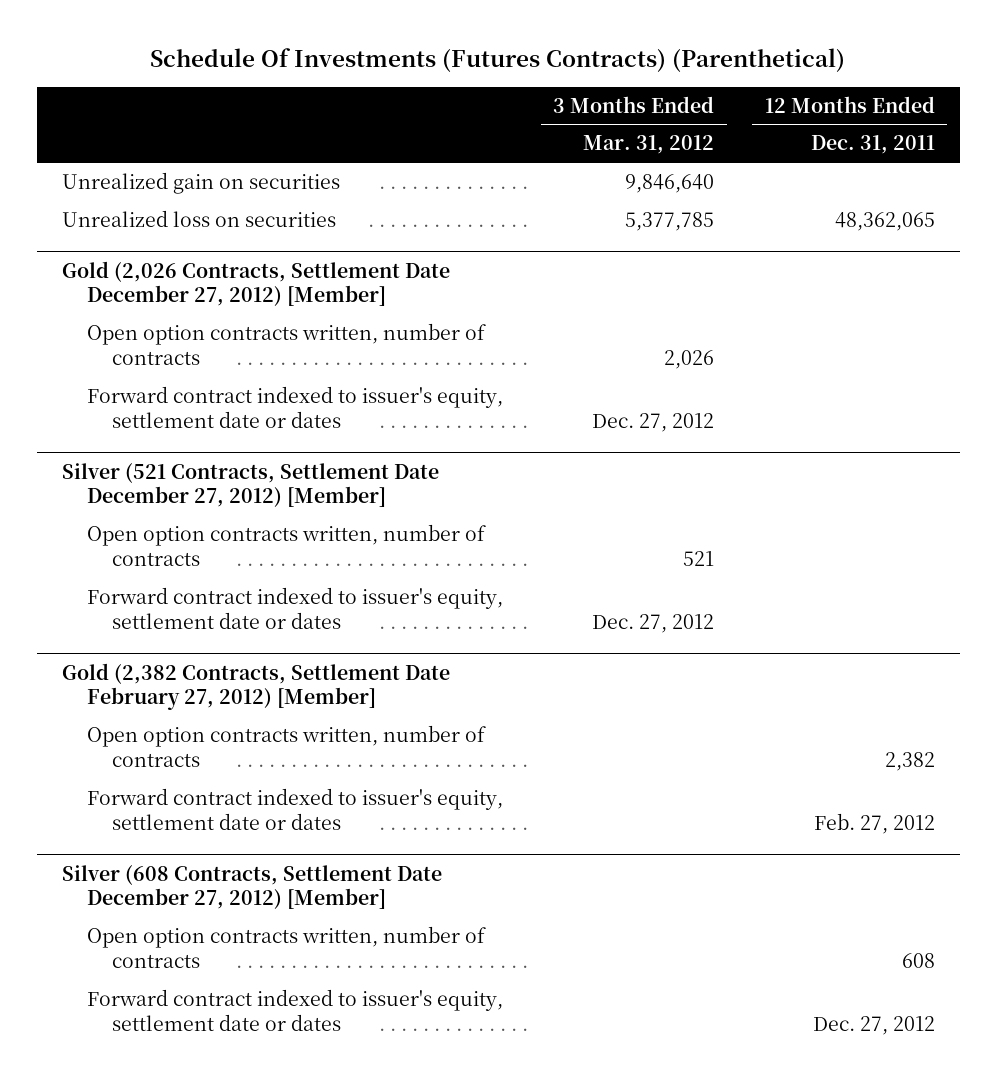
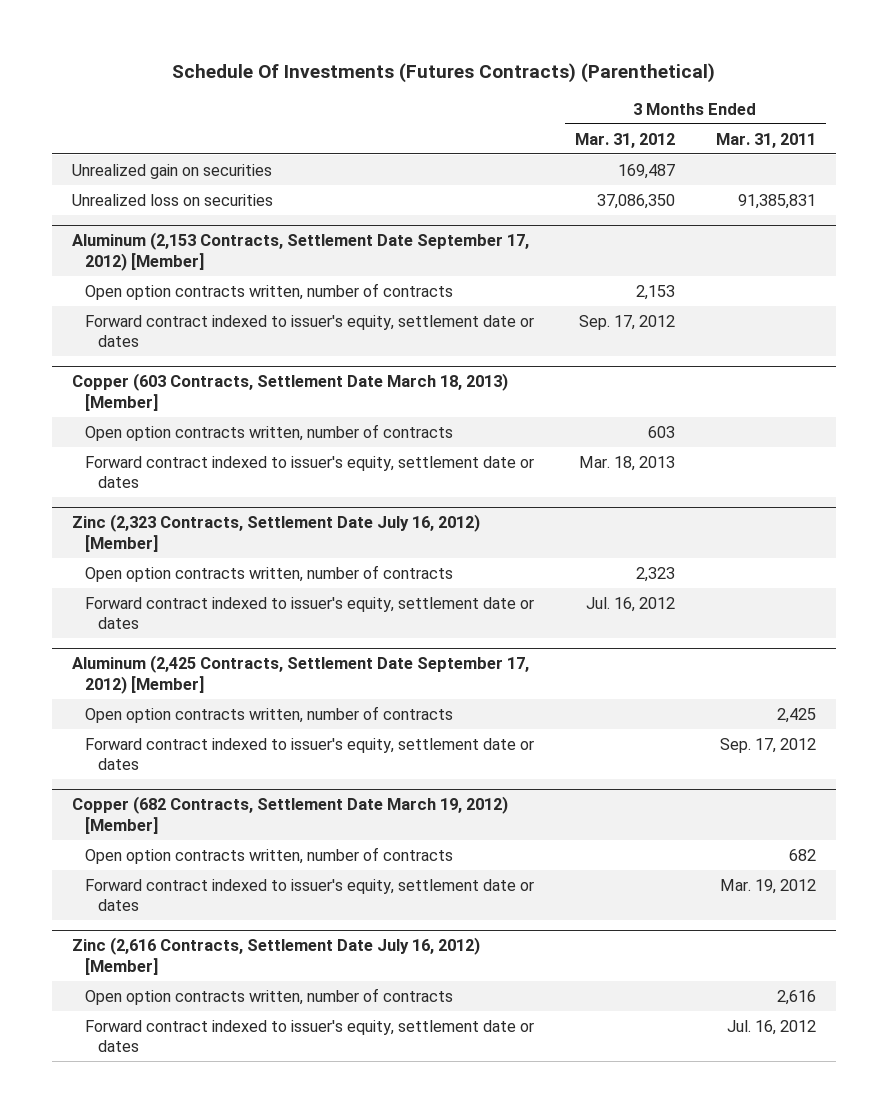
- | 3 Months Ended Mar. 31, 2012 | 12 Months Ended Dec. 31, 2011
+ | 3 Months Ended Mar. 31, 2012 | 3 Months Ended Mar. 31, 2011
- Unrealized gain on securities | 9,846,640 |
- Unrealized loss on securities | 5,377,785 | 48,362,065
- Gold (2,026 Contracts, Settlement Date December 27, 2012) [Member]
- Open option contracts written, number of contracts | 2,026 |
- Forward contract indexed to issuer's equity, settlement date or dates | Dec. 27, 2012 |
- Silver (521 Contracts, Settlement Date December 27, 2012) [Member]
- Open option contracts written, number of contracts | 521 |
- Forward contract indexed to issuer's equity, settlement date or dates | Dec. 27, 2012 |
- Gold (2,382 Contracts, Settlement Date February 27, 2012) [Member]
- Open option contracts written, number of contracts | | 2,382
- Forward contract indexed to issuer's equity, settlement date or dates | | Feb. 27, 2012
- Silver (608 Contracts, Settlement Date December 27, 2012) [Member]
- Open option contracts written, number of contracts | | 608
- Forward contract indexed to issuer's equity, settlement date or dates | | Dec. 27, 2012
+ Unrealized gain on securities | 169,487 |
+ Unrealized loss on securities | 37,086,350 | 91,385,831
+ Aluminum (2,153 Contracts, Settlement Date September 17, 2012) [Member]
+ Open option contracts written, number of contracts | 2,153 |
+ Forward contract indexed to issuer's equity, settlement date or dates | Sep. 17, 2012 |
+ Copper (603 Contracts, Settlement Date March 18, 2013) [Member]
+ Open option contracts written, number of contracts | 603 |
+ Forward contract indexed to issuer's equity, settlement date or dates | Mar. 18, 2013 |
+ Zinc (2,323 Contracts, Settlement Date July 16, 2012) [Member]
+ Open option contracts written, number of contracts | 2,323 |
+ Forward contract indexed to issuer's equity, settlement date or dates | Jul. 16, 2012 |
+ Aluminum (2,425 Contracts, Settlement Date September 17, 2012) [Member]
+ Open option contracts written, number of contracts | | 2,425
+ Forward contract indexed to issuer's equity, settlement date or dates | | Sep. 17, 2012
+ Copper (682 Contracts, Settlement Date March 19, 2012) [Member]
+ Open option contracts written, number of contracts | | 682
+ Forward contract indexed to issuer's equity, settlement date or dates | | Mar. 19, 2012
+ Zinc (2,616 Contracts, Settlement Date July 16, 2012) [Member]
+ Open option contracts written, number of contracts | | 2,616
+ Forward contract indexed to issuer's equity, settlement date or dates | | Jul. 16, 2012

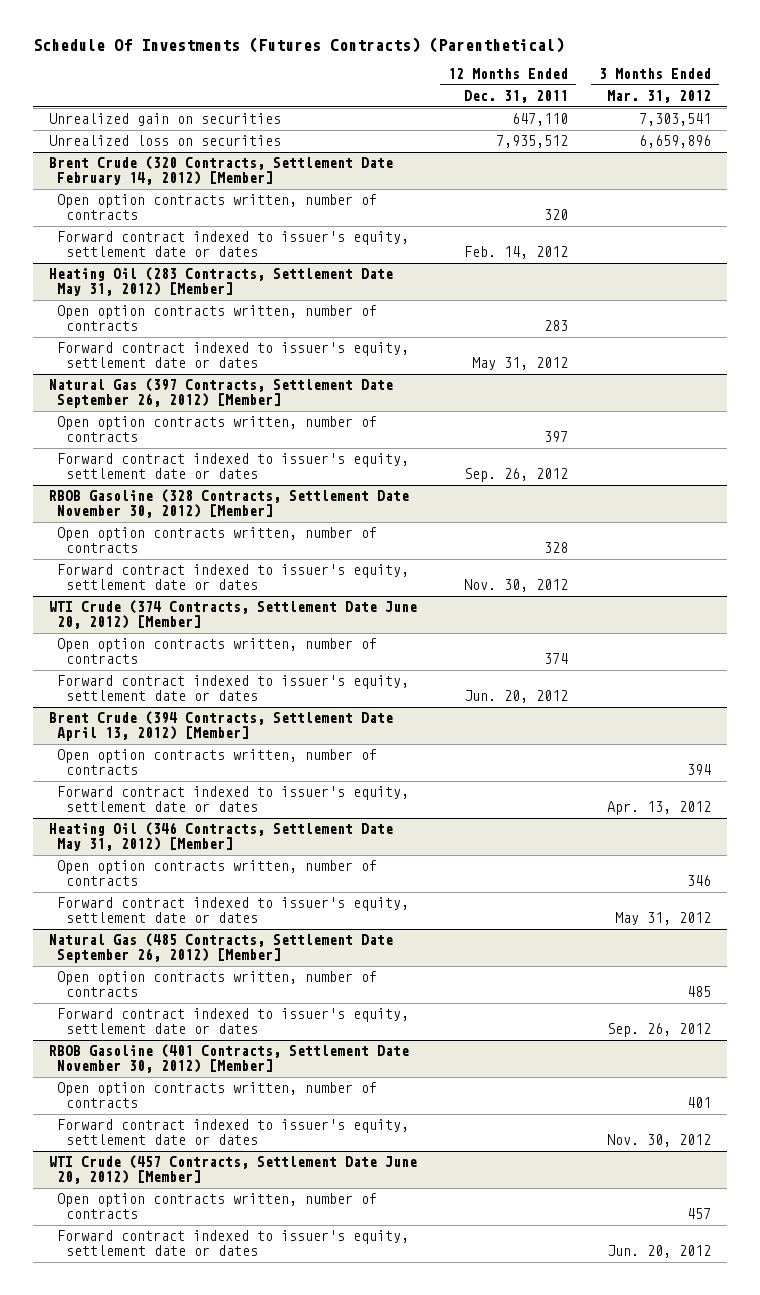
- | 3 Months Ended Mar. 31, 2012 | 3 Months Ended Mar. 31, 2011
+ | 12 Months Ended Dec. 31, 2011 | 3 Months Ended Mar. 31, 2012
- Unrealized gain on securities | 169,487 |
- Unrealized loss on securities | 37,086,350 | 91,385,831
- Aluminum (2,153 Contracts, Settlement Date September 17, 2012) [Member]
- Open option contracts written, number of contracts | 2,153 |
- Forward contract indexed to issuer's equity, settlement date or dates | Sep. 17, 2012 |
- Copper (603 Contracts, Settlement Date March 18, 2013) [Member]
- Open option contracts written, number of contracts | 603 |
- Forward contract indexed to issuer's equity, settlement date or dates | Mar. 18, 2013 |
- Zinc (2,323 Contracts, Settlement Date July 16, 2012) [Member]
- Open option contracts written, number of contracts | 2,323 |
- Forward contract indexed to issuer's equity, settlement date or dates | Jul. 16, 2012 |
- Aluminum (2,425 Contracts, Settlement Date September 17, 2012) [Member]
- Open option contracts written, number of contracts | | 2,425
- Forward contract indexed to issuer's equity, settlement date or dates | | Sep. 17, 2012
- Copper (682 Contracts, Settlement Date March 19, 2012) [Member]
- Open option contracts written, number of contracts | | 682
- Forward contract indexed to issuer's equity, settlement date or dates | | Mar. 19, 2012
- Zinc (2,616 Contracts, Settlement Date July 16, 2012) [Member]
- Open option contracts written, number of contracts | | 2,616
- Forward contract indexed to issuer's equity, settlement date or dates | | Jul. 16, 2012
+ Unrealized gain on securities | 647,110 | 7,303,541
+ Unrealized loss on securities | 7,935,512 | 6,659,896
+ Brent Crude (320 Contracts, Settlement Date February 14, 2012) [Member]
+ Open option contracts written, number of contracts | 320 |
+ Forward contract indexed to issuer's equity, settlement date or dates | Feb. 14, 2012 |
+ Heating Oil (283 Contracts, Settlement Date May 31, 2012) [Member]
+ Open option contracts written, number of contracts | 283 |
+ Forward contract indexed to issuer's equity, settlement date or dates | May 31, 2012 |
+ Natural Gas (397 Contracts, Settlement Date September 26, 2012) [Member]
+ Open option contracts written, number of contracts | 397 |
+ Forward contract indexed to issuer's equity, settlement date or dates | Sep. 26, 2012 |
+ RBOB Gasoline (328 Contracts, Settlement Date November 30, 2012) [Member]
+ Open option contracts written, number of contracts | 328 |
+ Forward contract indexed to issuer's equity, settlement date or dates | Nov. 30, 2012 |
+ WTI Crude (374 Contracts, Settlement Date June 20, 2012) [Member]
+ Open option contracts written, number of contracts | 374 |
+ Forward contract indexed to issuer's equity, settlement date or dates | Jun. 20, 2012 |
+ Brent Crude (394 Contracts, Settlement Date April 13, 2012) [Member]
+ Open option contracts written, number of contracts | | 394
+ Forward contract indexed to issuer's equity, settlement date or dates | | Apr. 13, 2012
+ Heating Oil (346 Contracts, Settlement Date May 31, 2012) [Member]
+ Open option contracts written, number of contracts | | 346
+ Forward contract indexed to issuer's equity, settlement date or dates | | May 31, 2012
+ Natural Gas (485 Contracts, Settlement Date September 26, 2012) [Member]
+ Open option contracts written, number of contracts | | 485
+ Forward contract indexed to issuer's equity, settlement date or dates | | Sep. 26, 2012
+ RBOB Gasoline (401 Contracts, Settlement Date November 30, 2012) [Member]
+ Open option contracts written, number of contracts | | 401
+ Forward contract indexed to issuer's equity, settlement date or dates | | Nov. 30, 2012
+ WTI Crude (457 Contracts, Settlement Date June 20, 2012) [Member]
+ Open option contracts written, number of contracts | | 457
+ Forward contract indexed to issuer's equity, settlement date or dates | | Jun. 20, 2012

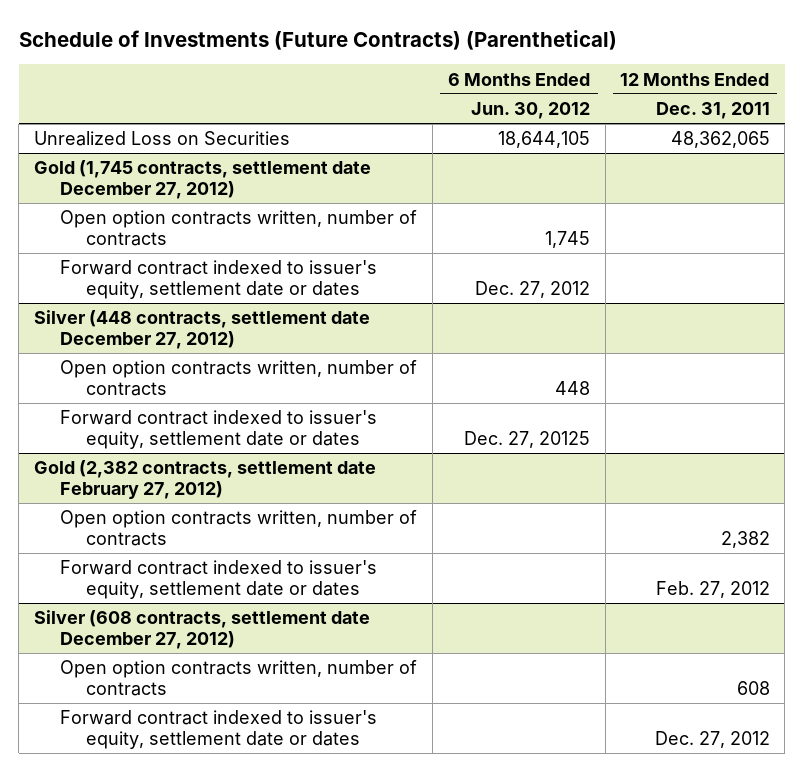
- Schedule Of Investments (Futures Contracts) (Parenthetical)
+ Schedule of Investments (Future Contracts) (Parenthetical)
- | 12 Months Ended Dec. 31, 2011 | 3 Months Ended Mar. 31, 2012
+ | 6 Months Ended Jun. 30, 2012 | 12 Months Ended Dec. 31, 2011
- Unrealized gain on securities | 647,110 | 7,303,541
- Unrealized loss on securities | 7,935,512 | 6,659,896
- Brent Crude (320 Contracts, Settlement Date February 14, 2012) [Member]
- Open option contracts written, number of contracts | 320 |
- Forward contract indexed to issuer's equity, settlement date or dates | Feb. 14, 2012 |
- Heating Oil (283 Contracts, Settlement Date May 31, 2012) [Member]
- Open option contracts written, number of contracts | 283 |
- Forward contract indexed to issuer's equity, settlement date or dates | May 31, 2012 |
- Natural Gas (397 Contracts, Settlement Date September 26, 2012) [Member]
- Open option contracts written, number of contracts | 397 |
- Forward contract indexed to issuer's equity, settlement date or dates | Sep. 26, 2012 |
- RBOB Gasoline (328 Contracts, Settlement Date November 30, 2012) [Member]
- Open option contracts written, number of contracts | 328 |
- Forward contract indexed to issuer's equity, settlement date or dates | Nov. 30, 2012 |
- WTI Crude (374 Contracts, Settlement Date June 20, 2012) [Member]
- Open option contracts written, number of contracts | 374 |
- Forward contract indexed to issuer's equity, settlement date or dates | Jun. 20, 2012 |
- Brent Crude (394 Contracts, Settlement Date April 13, 2012) [Member]
- Open option contracts written, number of contracts | | 394
- Forward contract indexed to issuer's equity, settlement date or dates | | Apr. 13, 2012
- Heating Oil (346 Contracts, Settlement Date May 31, 2012) [Member]
- Open option contracts written, number of contracts | | 346
- Forward contract indexed to issuer's equity, settlement date or dates | | May 31, 2012
- Natural Gas (485 Contracts, Settlement Date September 26, 2012) [Member]
- Open option contracts written, number of contracts | | 485
- Forward contract indexed to issuer's equity, settlement date or dates | | Sep. 26, 2012
- RBOB Gasoline (401 Contracts, Settlement Date November 30, 2012) [Member]
- Open option contracts written, number of contracts | | 401
- Forward contract indexed to issuer's equity, settlement date or dates | | Nov. 30, 2012
- WTI Crude (457 Contracts, Settlement Date June 20, 2012) [Member]
- Open option contracts written, number of contracts | | 457
- Forward contract indexed to issuer's equity, settlement date or dates | | Jun. 20, 2012
+ Unrealized Loss on Securities | 18,644,105 | 48,362,065
+ Gold (1,745 contracts, settlement date December 27, 2012)
+ Open option contracts written, number of contracts | 1,745 |
+ Forward contract indexed to issuer's equity, settlement date or dates | Dec. 27, 2012 |
+ Silver (448 contracts, settlement date December 27, 2012)
+ Open option contracts written, number of contracts | 448 |
+ Forward contract indexed to issuer's equity, settlement date or dates | Dec. 27, 20125 |
+ Gold (2,382 contracts, settlement date February 27, 2012)
+ Open option contracts written, number of contracts | | 2,382
+ Forward contract indexed to issuer's equity, settlement date or dates | | Feb. 27, 2012
+ Silver (608 contracts, settlement date December 27, 2012)
+ Open option contracts written, number of contracts | | 608
+ Forward contract indexed to issuer's equity, settlement date or dates | | Dec. 27, 2012

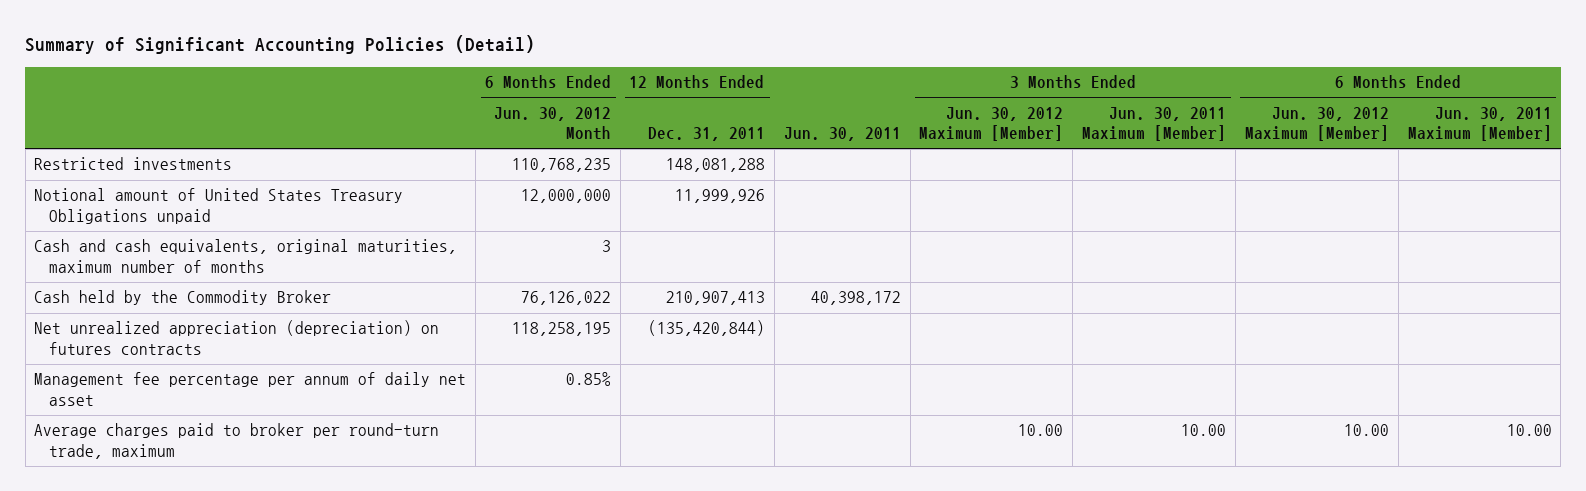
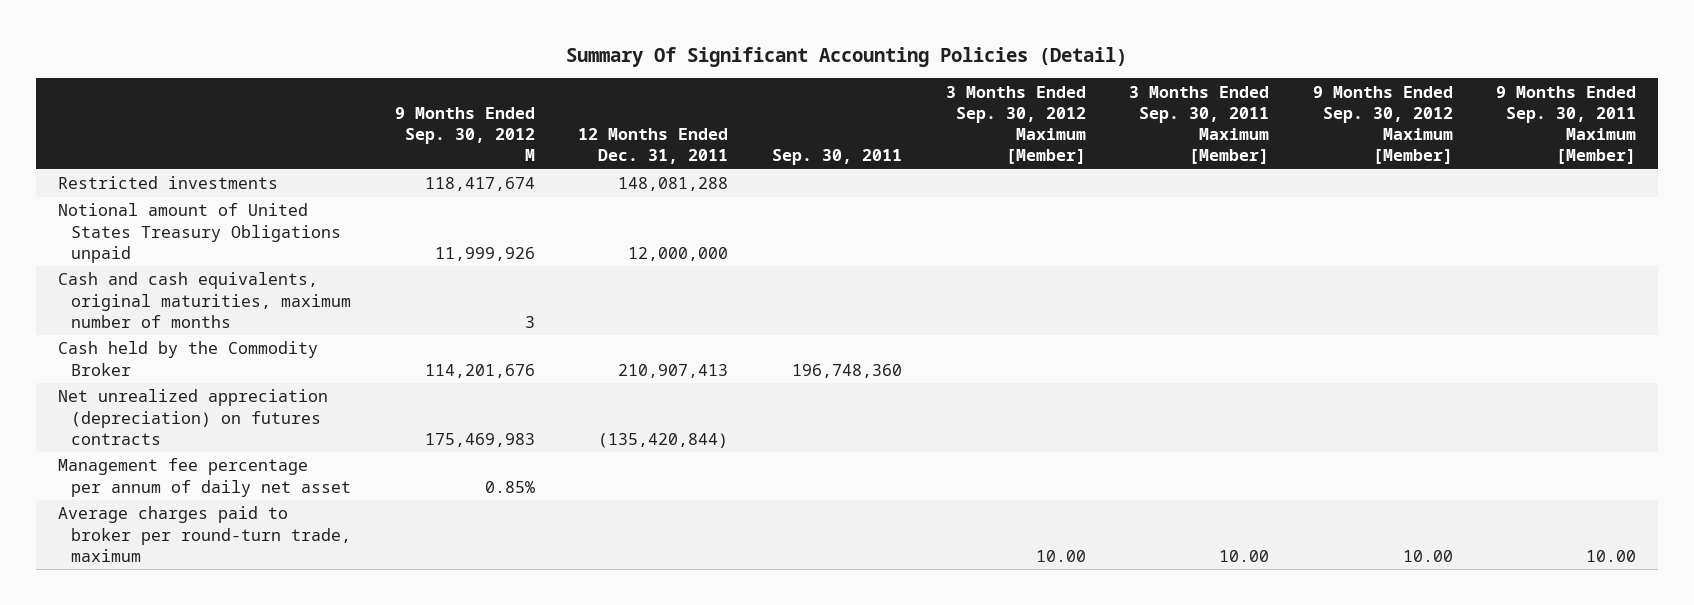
- Summary of Significant Accounting Policies (Detail)
+ Summary Of Significant Accounting Policies (Detail)
- | 6 Months Ended Jun. 30, 2012 Month | 12 Months Ended Dec. 31, 2011 | Jun. 30, 2011 | 3 Months Ended Jun. 30, 2012 Maximum [Member] | 3 Months Ended Jun. 30, 2011 Maximum [Member] | 6 Months Ended Jun. 30, 2012 Maximum [Member] | 6 Months Ended Jun. 30, 2011 Maximum [Member]
+ | 9 Months Ended Sep. 30, 2012 M | 12 Months Ended Dec. 31, 2011 | Sep. 30, 2011 | 3 Months Ended Sep. 30, 2012 Maximum [Member] | 3 Months Ended Sep. 30, 2011 Maximum [Member] | 9 Months Ended Sep. 30, 2012 Maximum [Member] | 9 Months Ended Sep. 30, 2011 Maximum [Member]
- Notional amount of United States Treasury Obligations unpaid | 12,000,000 | 11,999,926 | | | | |
+ Notional amount of United States Treasury Obligations unpaid | 11,999,926 | 12,000,000 | | | | |

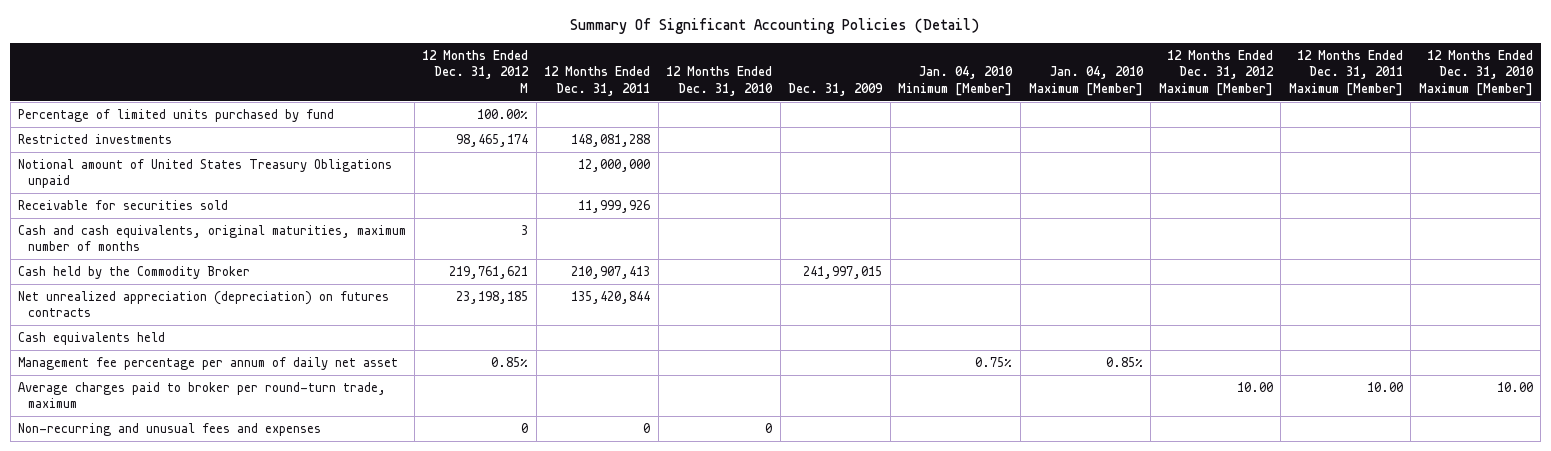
- | 9 Months Ended Sep. 30, 2012 M | 12 Months Ended Dec. 31, 2011 | Sep. 30, 2011 | 3 Months Ended Sep. 30, 2012 Maximum [Member] | 3 Months Ended Sep. 30, 2011 Maximum [Member] | 9 Months Ended Sep. 30, 2012 Maximum [Member] | 9 Months Ended Sep. 30, 2011 Maximum [Member]
+ | 12 Months Ended Dec. 31, 2012 M | 12 Months Ended Dec. 31, 2011 | 12 Months Ended Dec. 31, 2010 | Dec. 31, 2009 | Jan. 04, 2010 Minimum [Member] | Jan. 04, 2010 Maximum [Member] | 12 Months Ended Dec. 31, 2012 Maximum [Member] | 12 Months Ended Dec. 31, 2011 Maximum [Member] | 12 Months Ended Dec. 31, 2010 Maximum [Member]
+ Percentage of limited units purchased by fund | 100.00% | | | | | | | |
+ Receivable for securities sold | | 11,999,926 | | | | | | |
- Net unrealized appreciation (depreciation) on futures contracts | 175,469,983 | (135,420,844) | | | | |
+ Net unrealized appreciation (depreciation) on futures contracts | 23,198,185 | 135,420,844 | | | | | | |
+ Cash equivalents held
+ Non-recurring and unusual fees and expenses | 0 | 0 | 0 | | | | | |

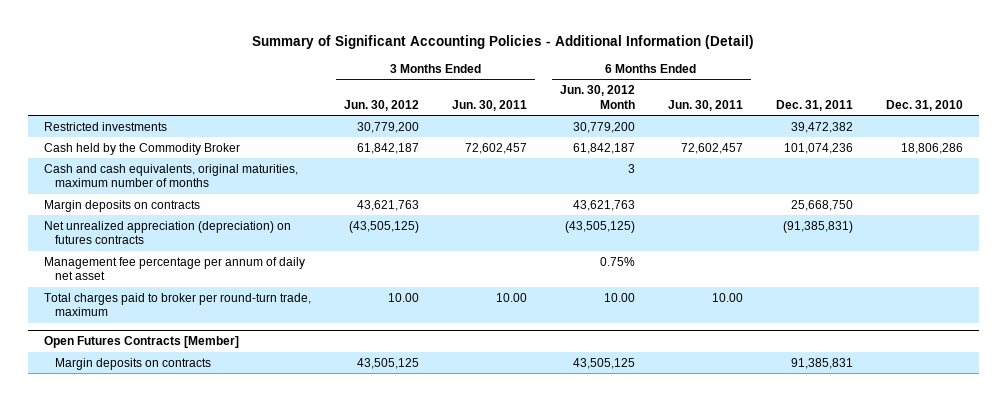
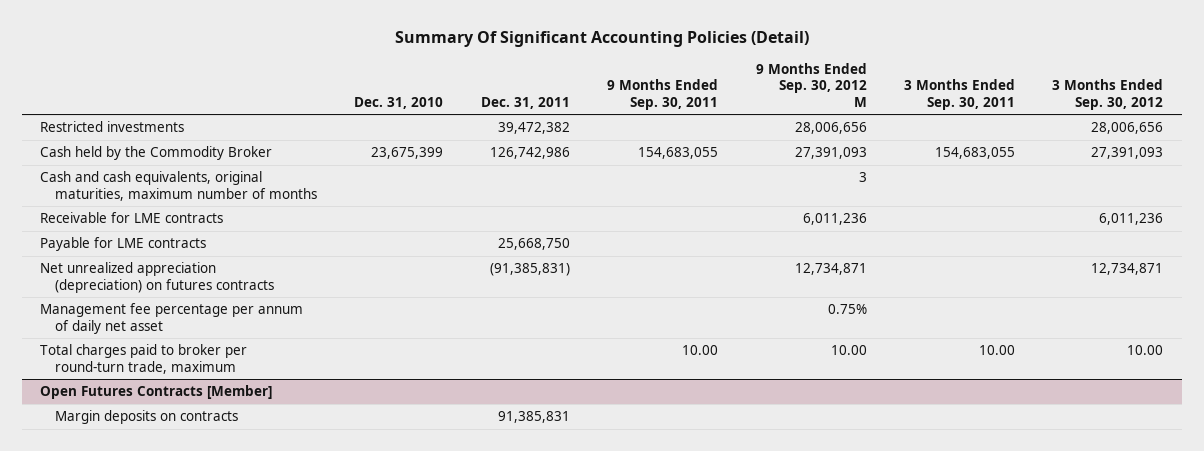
- Summary of Significant Accounting Policies - Additional Information (Detail)
+ Summary Of Significant Accounting Policies (Detail)
- | 3 Months Ended Jun. 30, 2012 | 3 Months Ended Jun. 30, 2011 | 6 Months Ended Jun. 30, 2012 Month | 6 Months Ended Jun. 30, 2011 | Dec. 31, 2011 | Dec. 31, 2010
+ | Dec. 31, 2010 | Dec. 31, 2011 | 9 Months Ended Sep. 30, 2011 | 9 Months Ended Sep. 30, 2012 M | 3 Months Ended Sep. 30, 2011 | 3 Months Ended Sep. 30, 2012
- Cash held by the Commodity Broker | 61,842,187 | 72,602,457 | 61,842,187 | 72,602,457 | 101,074,236 | 18,806,286
+ Cash held by the Commodity Broker | 23,675,399 | 126,742,986 | 154,683,055 | 27,391,093 | 154,683,055 | 27,391,093
- Margin deposits on contracts | 43,621,763 | | 43,621,763 | | 25,668,750 |
+ Receivable for LME contracts | | | | 6,011,236 | | 6,011,236
+ Payable for LME contracts | | 25,668,750 | | | |

